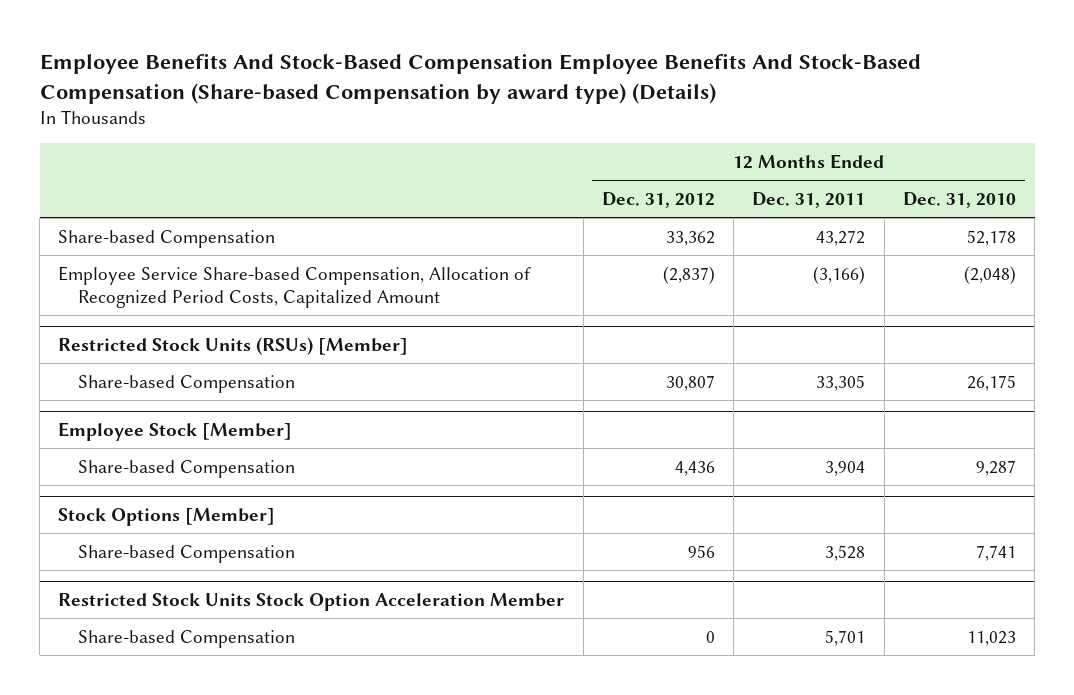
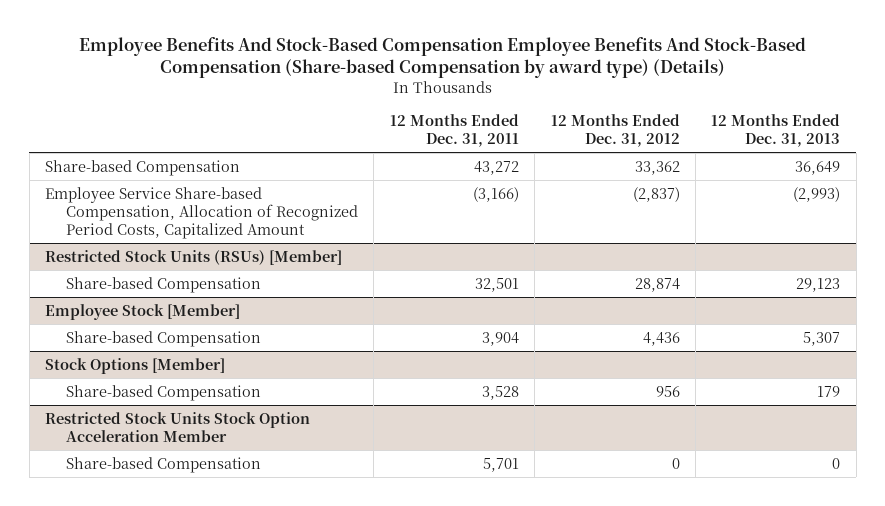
- | 12 Months Ended Dec. 31, 2012 | 12 Months Ended Dec. 31, 2011 | 12 Months Ended Dec. 31, 2010
+ | 12 Months Ended Dec. 31, 2011 | 12 Months Ended Dec. 31, 2012 | 12 Months Ended Dec. 31, 2013
@ Restricted Stock Units (RSUs) [Member]
- Share-based Compensation | 30,807 | 33,305 | 26,175
+ Share-based Compensation | 32,501 | 28,874 | 29,123

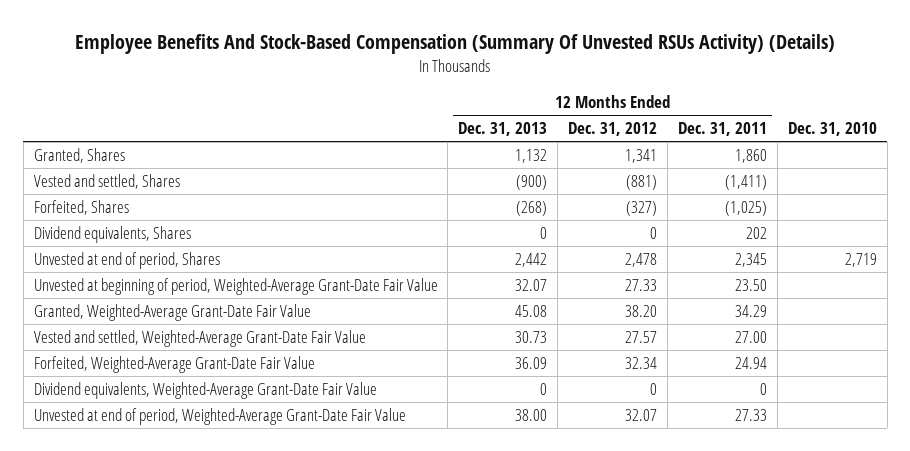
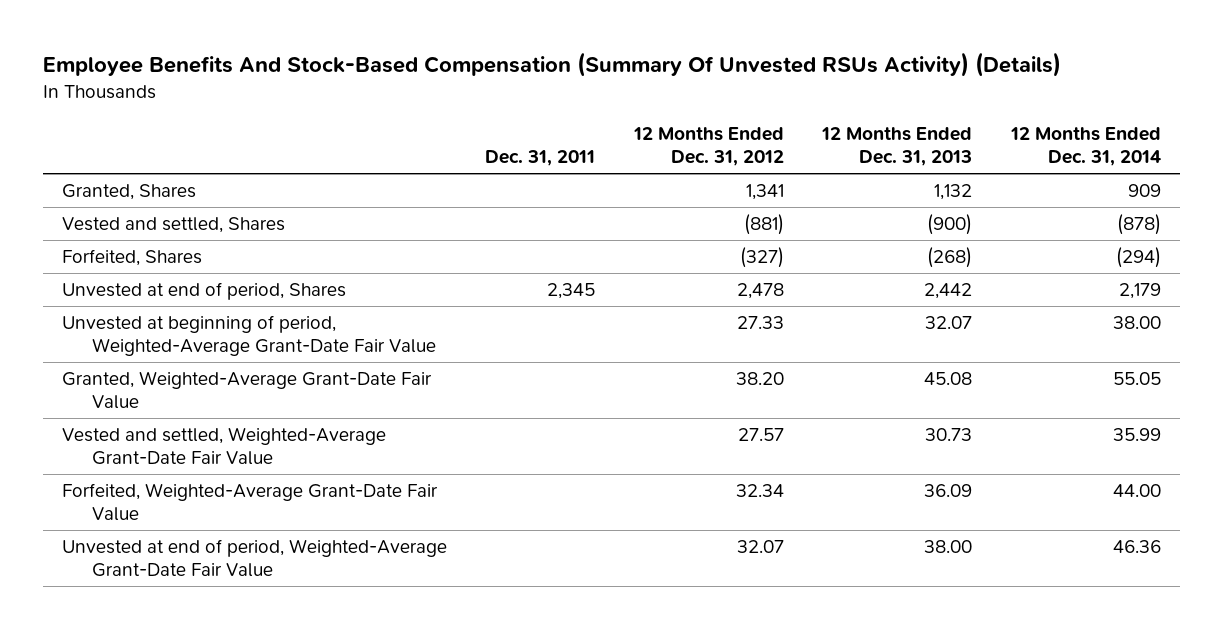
- | 12 Months Ended Dec. 31, 2013 | 12 Months Ended Dec. 31, 2012 | 12 Months Ended Dec. 31, 2011 | Dec. 31, 2010
+ | Dec. 31, 2011 | 12 Months Ended Dec. 31, 2012 | 12 Months Ended Dec. 31, 2013 | 12 Months Ended Dec. 31, 2014
- Dividend equivalents, Shares | 0 | 0 | 202 |
- Dividend equivalents, Weighted-Average Grant-Date Fair Value | 0 | 0 | 0 |

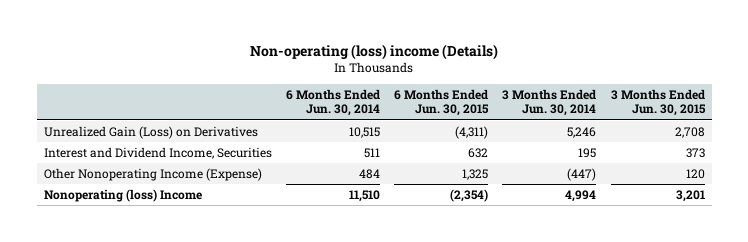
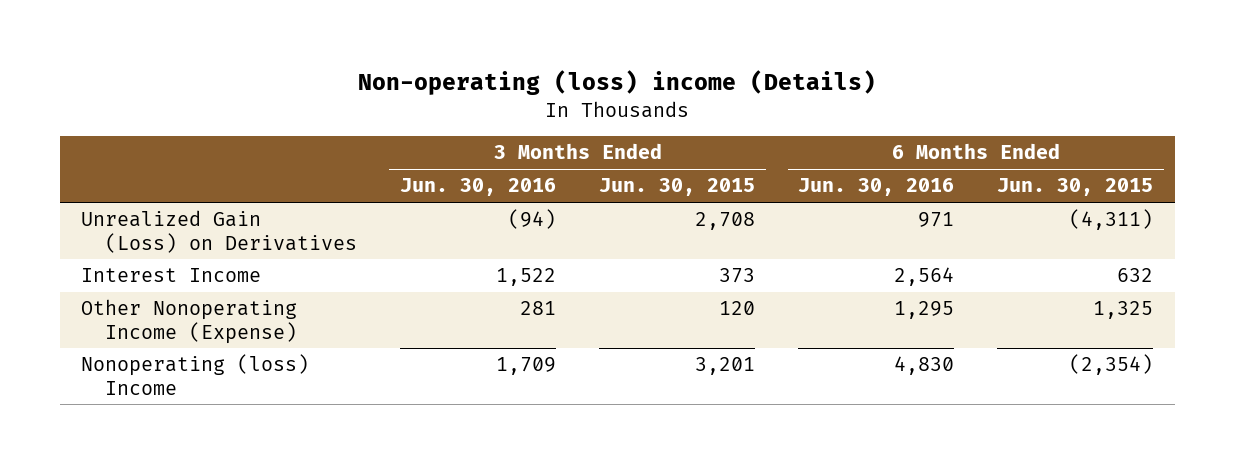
- | 6 Months Ended Jun. 30, 2014 | 6 Months Ended Jun. 30, 2015 | 3 Months Ended Jun. 30, 2014 | 3 Months Ended Jun. 30, 2015
+ | 3 Months Ended Jun. 30, 2016 | 3 Months Ended Jun. 30, 2015 | 6 Months Ended Jun. 30, 2016 | 6 Months Ended Jun. 30, 2015
- Interest and Dividend Income, Securities | 511 | 632 | 195 | 373
+ Interest Income | 1,522 | 373 | 2,564 | 632

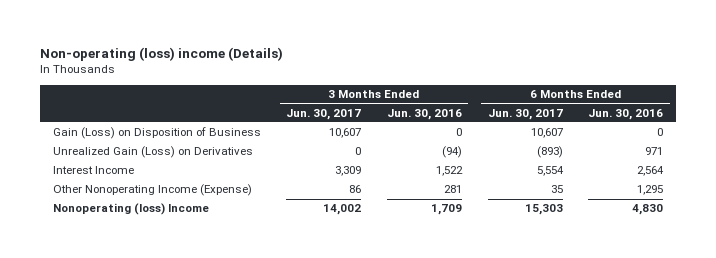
- | 3 Months Ended Jun. 30, 2016 | 3 Months Ended Jun. 30, 2015 | 6 Months Ended Jun. 30, 2016 | 6 Months Ended Jun. 30, 2015
+ | 3 Months Ended Jun. 30, 2017 | 3 Months Ended Jun. 30, 2016 | 6 Months Ended Jun. 30, 2017 | 6 Months Ended Jun. 30, 2016
+ Gain (Loss) on Disposition of Business | 10,607 | 0 | 10,607 | 0

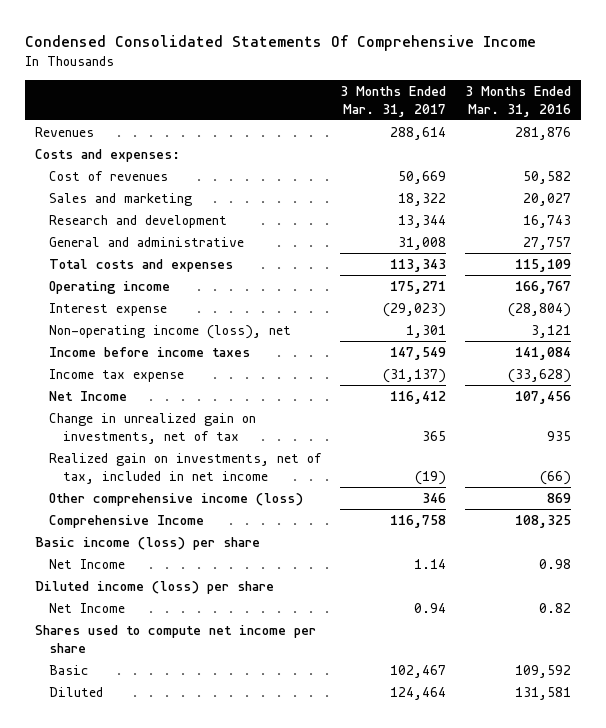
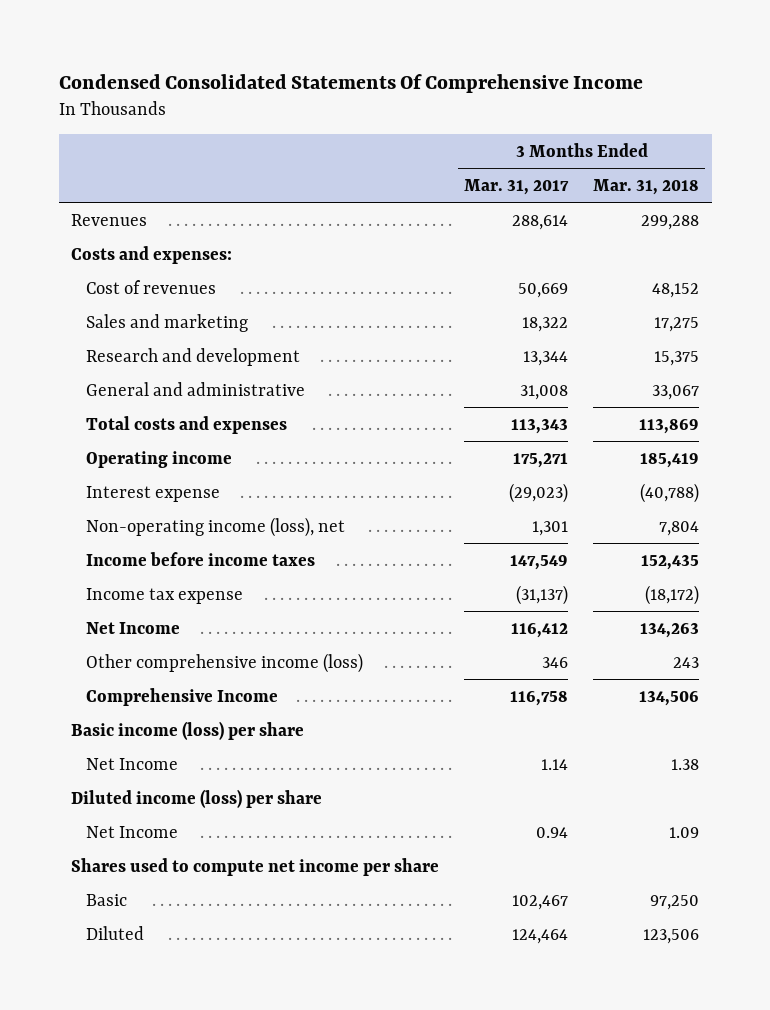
- | 3 Months Ended Mar. 31, 2017 | 3 Months Ended Mar. 31, 2016
+ | 3 Months Ended Mar. 31, 2017 | 3 Months Ended Mar. 31, 2018
- Change in unrealized gain on investments, net of tax | 365 | 935
- Realized gain on investments, net of tax, included in net income | (19) | (66)

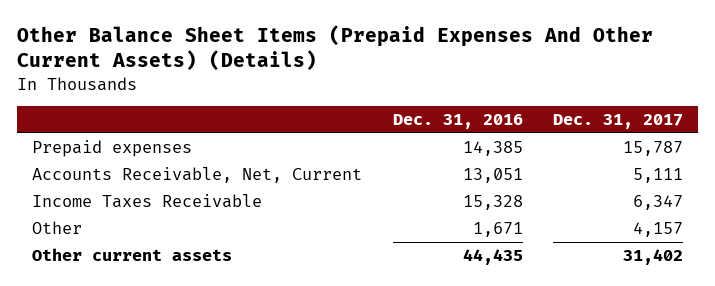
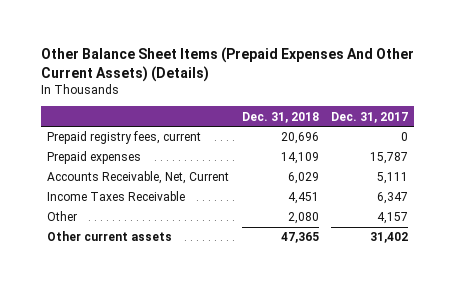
- | Dec. 31, 2016 | Dec. 31, 2017
+ | Dec. 31, 2018 | Dec. 31, 2017
+ Prepaid registry fees, current | 20,696 | 0

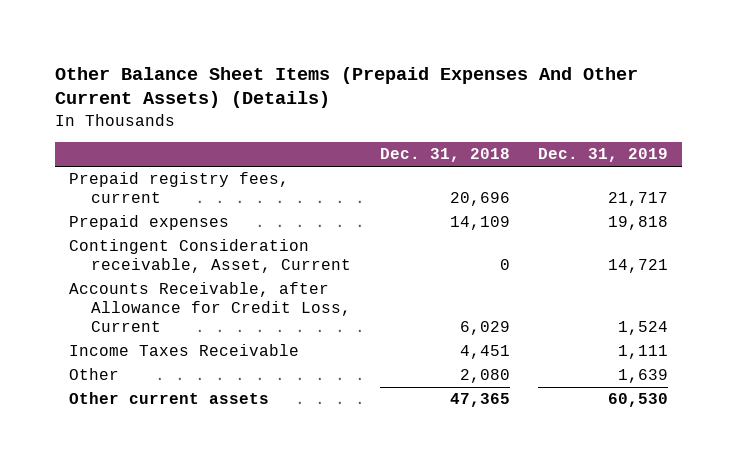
- | Dec. 31, 2018 | Dec. 31, 2017
+ | Dec. 31, 2018 | Dec. 31, 2019
- Accounts Receivable, Net, Current | 6,029 | 5,111
+ Contingent Consideration receivable, Asset, Current | 0 | 14,721
+ Accounts Receivable, after Allowance for Credit Loss, Current | 6,029 | 1,524

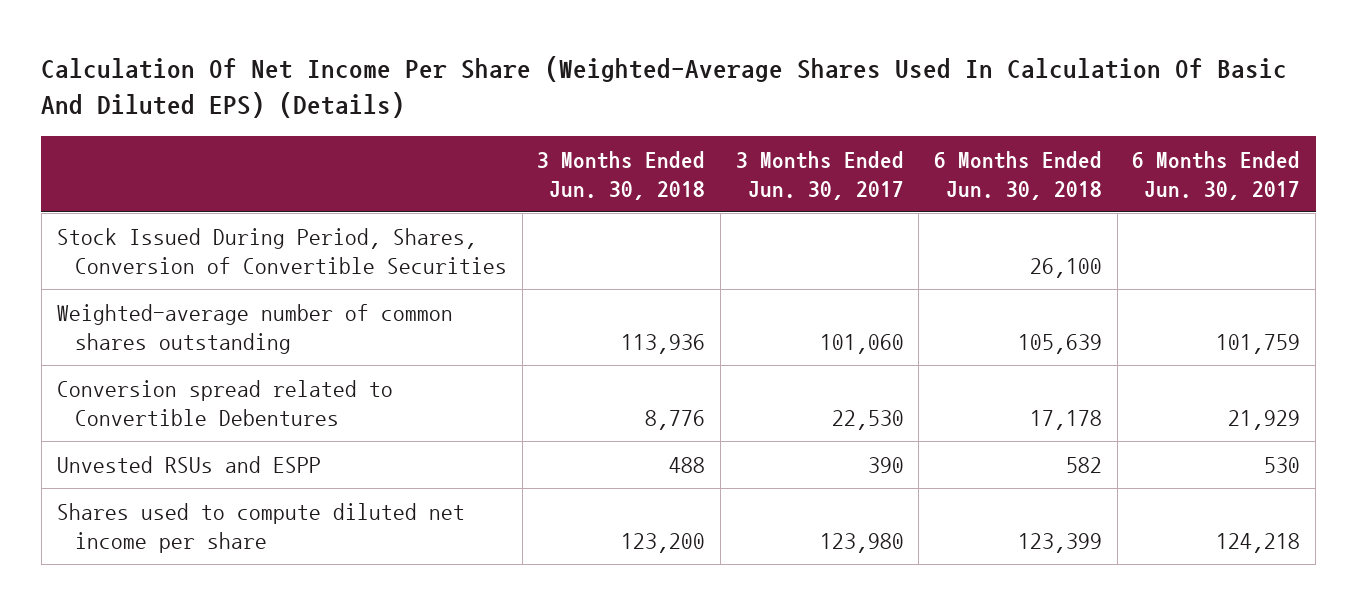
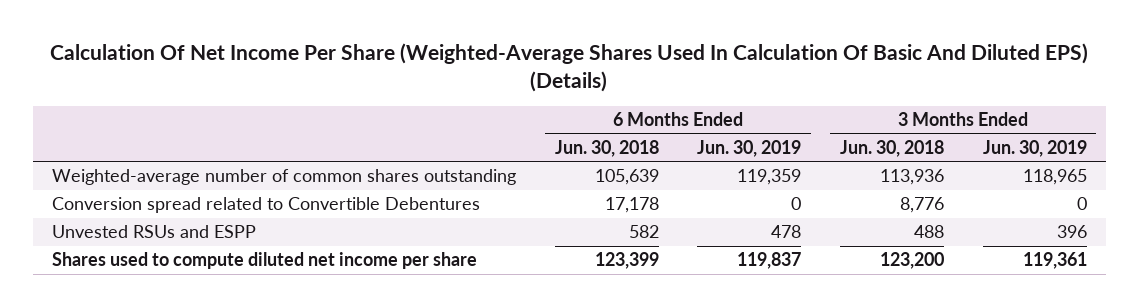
- | 3 Months Ended Jun. 30, 2018 | 3 Months Ended Jun. 30, 2017 | 6 Months Ended Jun. 30, 2018 | 6 Months Ended Jun. 30, 2017
+ | 6 Months Ended Jun. 30, 2018 | 6 Months Ended Jun. 30, 2019 | 3 Months Ended Jun. 30, 2018 | 3 Months Ended Jun. 30, 2019
- Stock Issued During Period, Shares, Conversion of Convertible Securities | | | 26,100 |

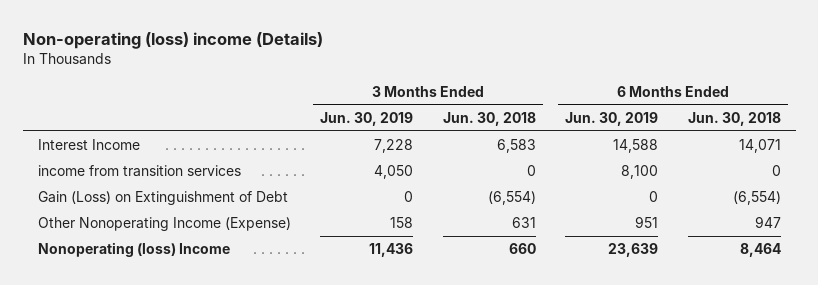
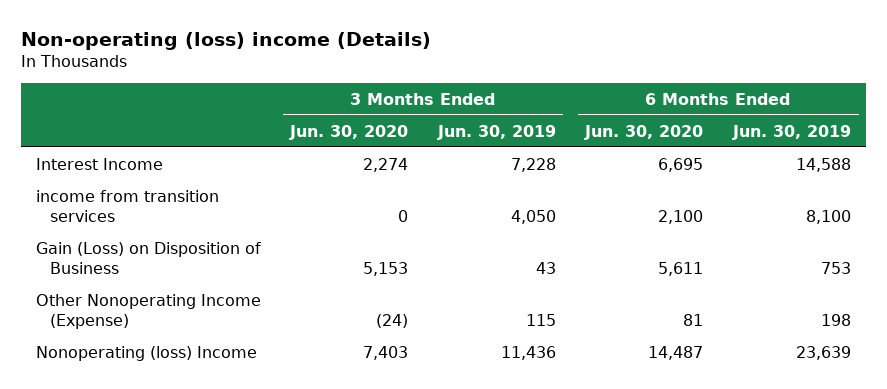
- | 3 Months Ended Jun. 30, 2019 | 3 Months Ended Jun. 30, 2018 | 6 Months Ended Jun. 30, 2019 | 6 Months Ended Jun. 30, 2018
+ | 3 Months Ended Jun. 30, 2020 | 3 Months Ended Jun. 30, 2019 | 6 Months Ended Jun. 30, 2020 | 6 Months Ended Jun. 30, 2019
- Gain (Loss) on Extinguishment of Debt | 0 | (6,554) | 0 | (6,554)
- Other Nonoperating Income (Expense) | 158 | 631 | 951 | 947
+ Gain (Loss) on Disposition of Business | 5,153 | 43 | 5,611 | 753
+ Other Nonoperating Income (Expense) | (24) | 115 | 81 | 198

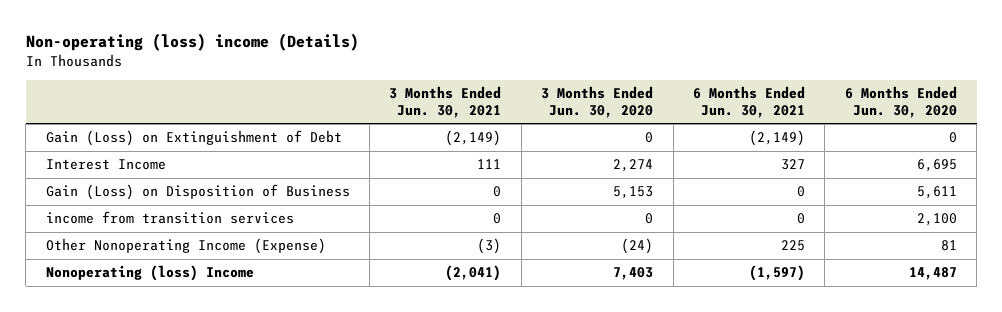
- | 3 Months Ended Jun. 30, 2020 | 3 Months Ended Jun. 30, 2019 | 6 Months Ended Jun. 30, 2020 | 6 Months Ended Jun. 30, 2019
+ | 3 Months Ended Jun. 30, 2021 | 3 Months Ended Jun. 30, 2020 | 6 Months Ended Jun. 30, 2021 | 6 Months Ended Jun. 30, 2020
+ Gain (Loss) on Extinguishment of Debt | (2,149) | 0 | (2,149) | 0
moved down: income from transition services | 0 | 0 | 0 | 2,100

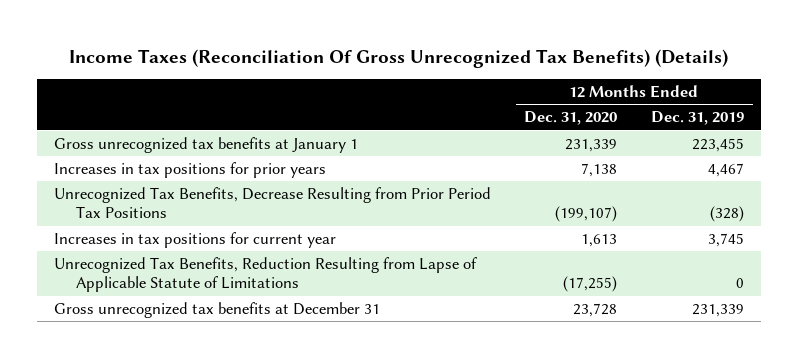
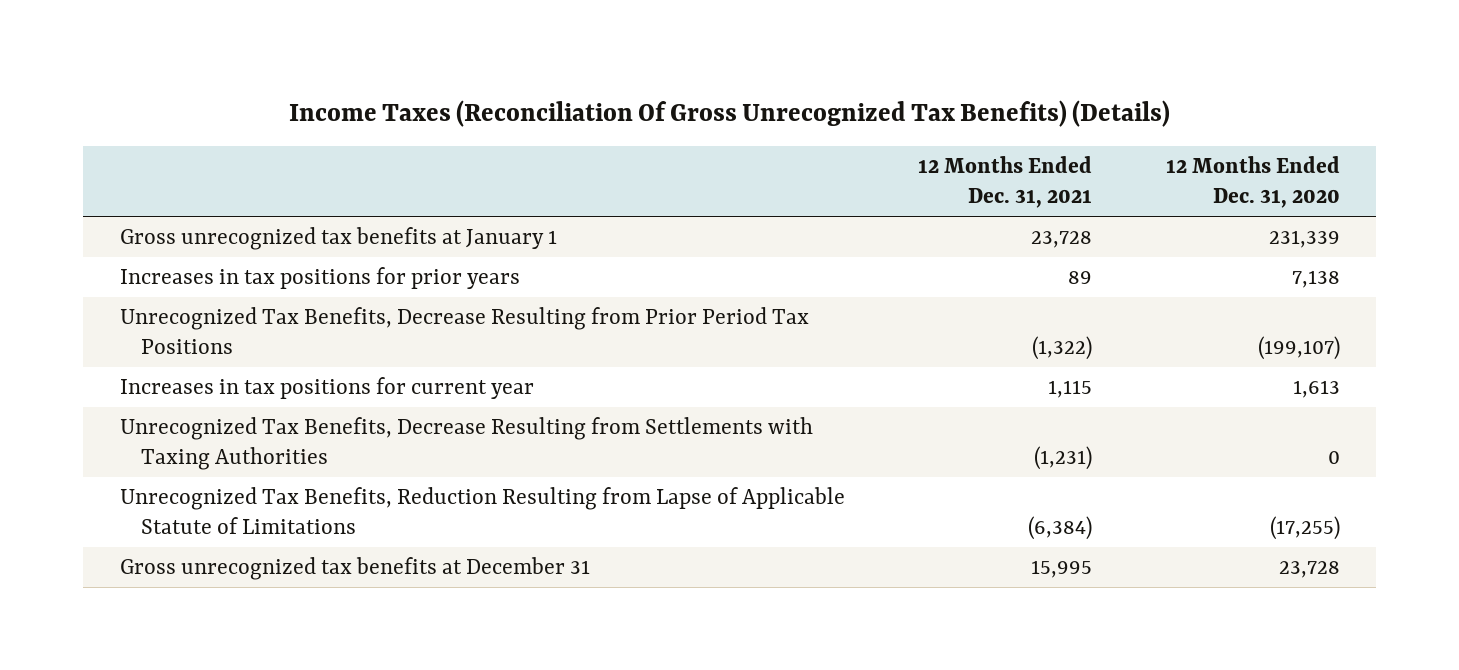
- | 12 Months Ended Dec. 31, 2020 | 12 Months Ended Dec. 31, 2019
+ | 12 Months Ended Dec. 31, 2021 | 12 Months Ended Dec. 31, 2020
+ Unrecognized Tax Benefits, Decrease Resulting from Settlements with Taxing Authorities | (1,231) | 0

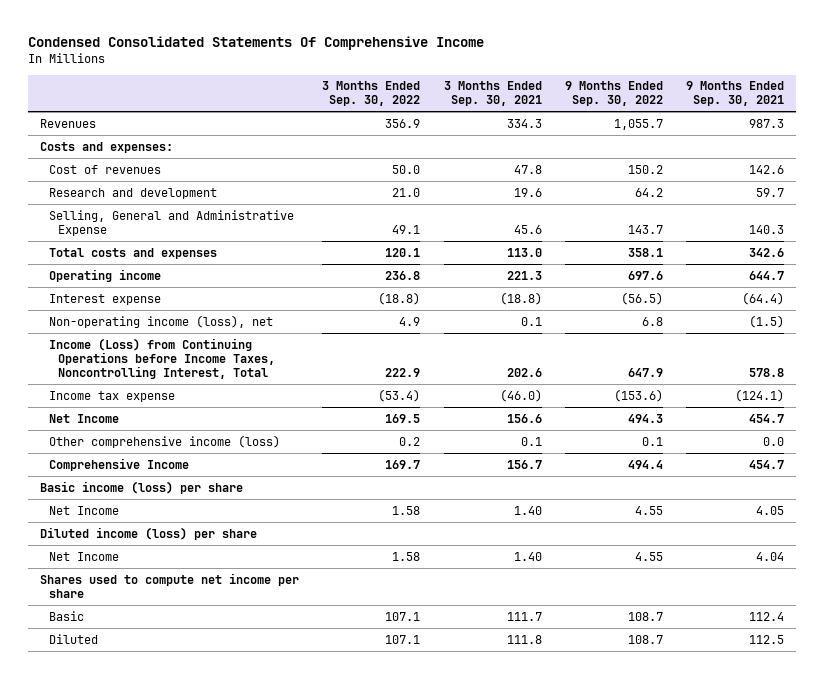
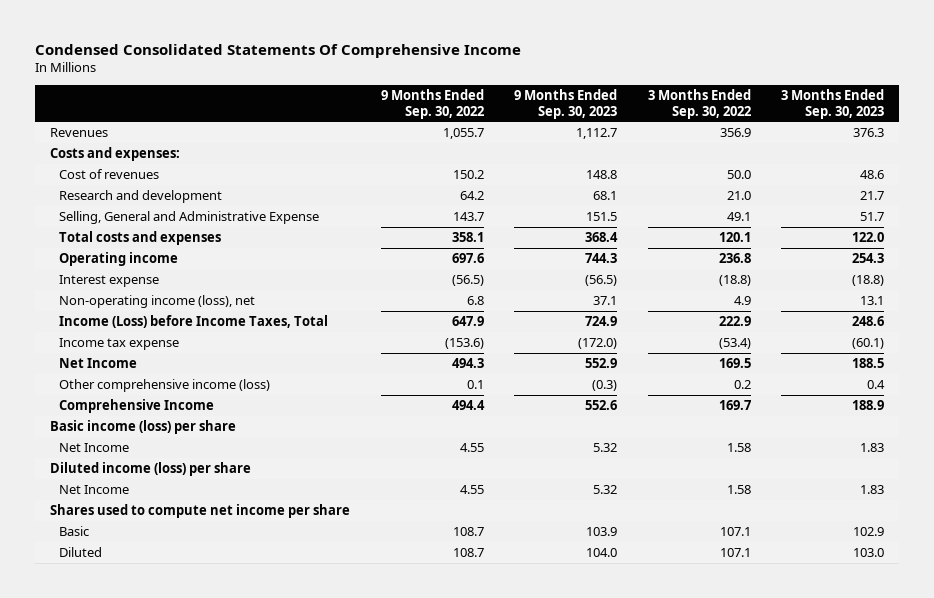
- | 3 Months Ended Sep. 30, 2022 | 3 Months Ended Sep. 30, 2021 | 9 Months Ended Sep. 30, 2022 | 9 Months Ended Sep. 30, 2021
+ | 9 Months Ended Sep. 30, 2022 | 9 Months Ended Sep. 30, 2023 | 3 Months Ended Sep. 30, 2022 | 3 Months Ended Sep. 30, 2023
- Income (Loss) from Continuing Operations before Income Taxes, Noncontrolling Interest, Total | 222.9 | 202.6 | 647.9 | 578.8
+ Income (Loss) before Income Taxes, Total | 647.9 | 724.9 | 222.9 | 248.6

